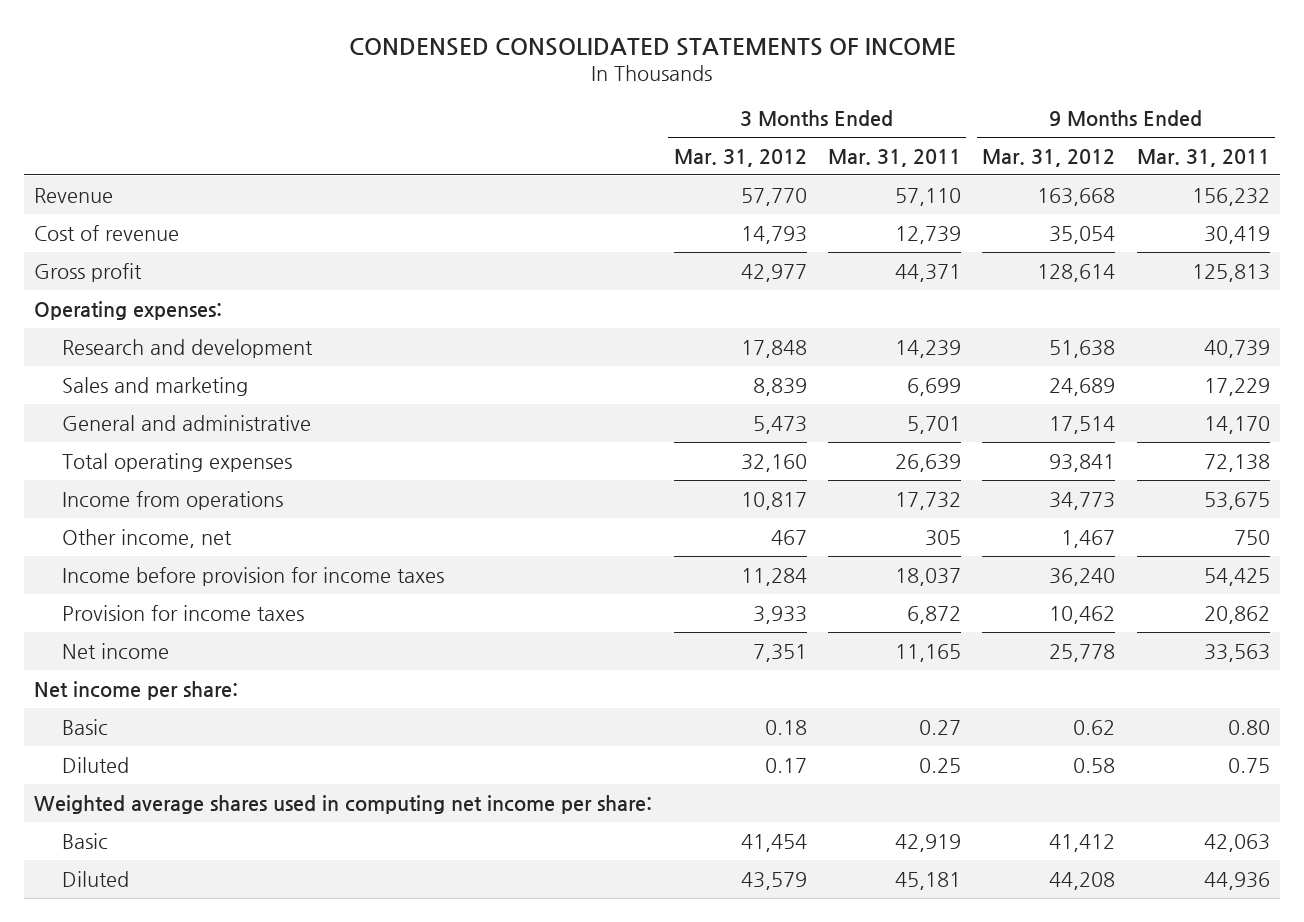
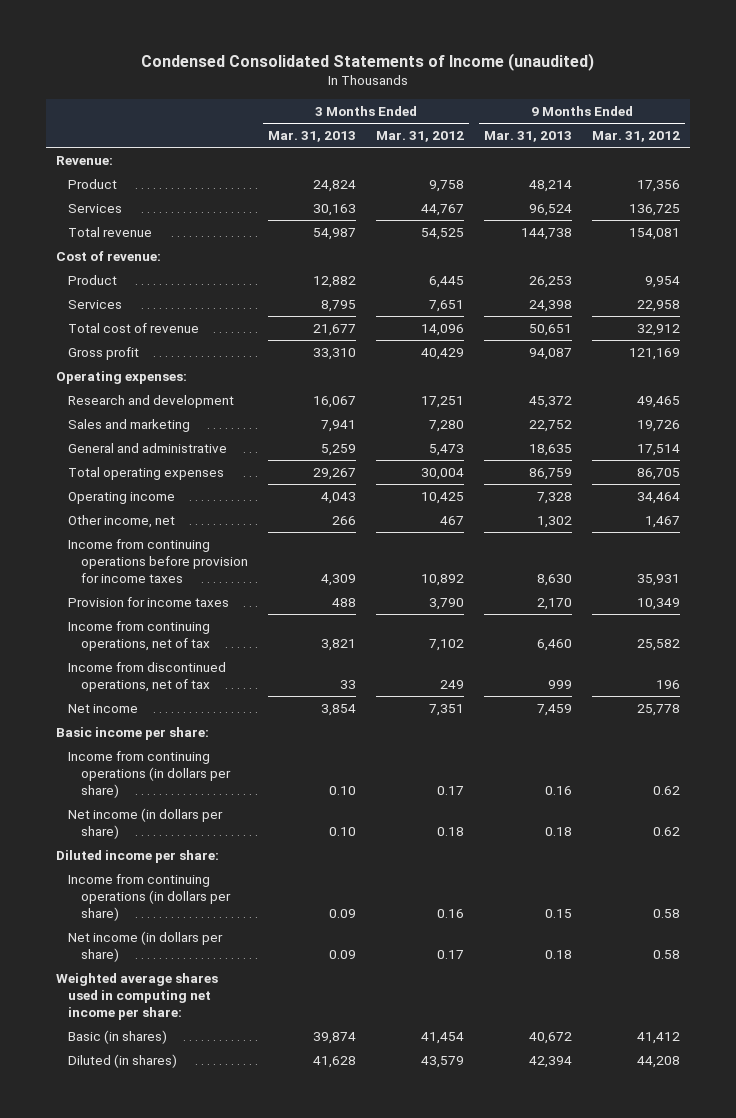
- CONDENSED CONSOLIDATED STATEMENTS OF INCOME
+ Condensed Consolidated Statements of Income (unaudited)
- | 3 Months Ended Mar. 31, 2012 | 3 Months Ended Mar. 31, 2011 | 9 Months Ended Mar. 31, 2012 | 9 Months Ended Mar. 31, 2011
+ | 3 Months Ended Mar. 31, 2013 | 3 Months Ended Mar. 31, 2012 | 9 Months Ended Mar. 31, 2013 | 9 Months Ended Mar. 31, 2012
- Revenue | 57,770 | 57,110 | 163,668 | 156,232
- Cost of revenue | 14,793 | 12,739 | 35,054 | 30,419
- Gross profit | 42,977 | 44,371 | 128,614 | 125,813
+ Revenue:
+ Product | 24,824 | 9,758 | 48,214 | 17,356
+ Services | 30,163 | 44,767 | 96,524 | 136,725
+ Total revenue | 54,987 | 54,525 | 144,738 | 154,081
+ Cost of revenue:
+ Product | 12,882 | 6,445 | 26,253 | 9,954
+ Services | 8,795 | 7,651 | 24,398 | 22,958
+ Total cost of revenue | 21,677 | 14,096 | 50,651 | 32,912
+ Gross profit | 33,310 | 40,429 | 94,087 | 121,169
- Research and development | 17,848 | 14,239 | 51,638 | 40,739
- Sales and marketing | 8,839 | 6,699 | 24,689 | 17,229
+ Research and development | 16,067 | 17,251 | 45,372 | 49,465
+ Sales and marketing | 7,941 | 7,280 | 22,752 | 19,726
- Total operating expenses | 32,160 | 26,639 | 93,841 | 72,138
- Income from operations | 10,817 | 17,732 | 34,773 | 53,675
+ Total operating expenses | 29,267 | 30,004 | 86,759 | 86,705
+ Operating income | 4,043 | 10,425 | 7,328 | 34,464
- Income before provision for income taxes | 11,284 | 18,037 | 36,240 | 54,425
- Provision for income taxes | 3,933 | 6,872 | 10,462 | 20,862
+ Income from continuing operations before provision for income taxes | 4,309 | 10,892 | 8,630 | 35,931
+ Provision for income taxes | 488 | 3,790 | 2,170 | 10,349
+ Income from continuing operations, net of tax | 3,821 | 7,102 | 6,460 | 25,582
+ Income from discontinued operations, net of tax | 33 | 249 | 999 | 196
- Net income per share:
- Basic | 0.18 | 0.27 | 0.62 | 0.80
- Diluted | 0.17 | 0.25 | 0.58 | 0.75
+ Basic income per share:
+ Income from continuing operations (in dollars per share) | 0.10 | 0.17 | 0.16 | 0.62
+ Net income (in dollars per share) | 0.10 | 0.18 | 0.18 | 0.62
+ Diluted income per share:
+ Income from continuing operations (in dollars per share) | 0.09 | 0.16 | 0.15 | 0.58
+ Net income (in dollars per share) | 0.09 | 0.17 | 0.18 | 0.58
- Basic | 41,454 | 42,919 | 41,412 | 42,063
- Diluted | 43,579 | 45,181 | 44,208 | 44,936
+ Basic (in shares) | 39,874 | 41,454 | 40,672 | 41,412
+ Diluted (in shares) | 41,628 | 43,579 | 42,394 | 44,208

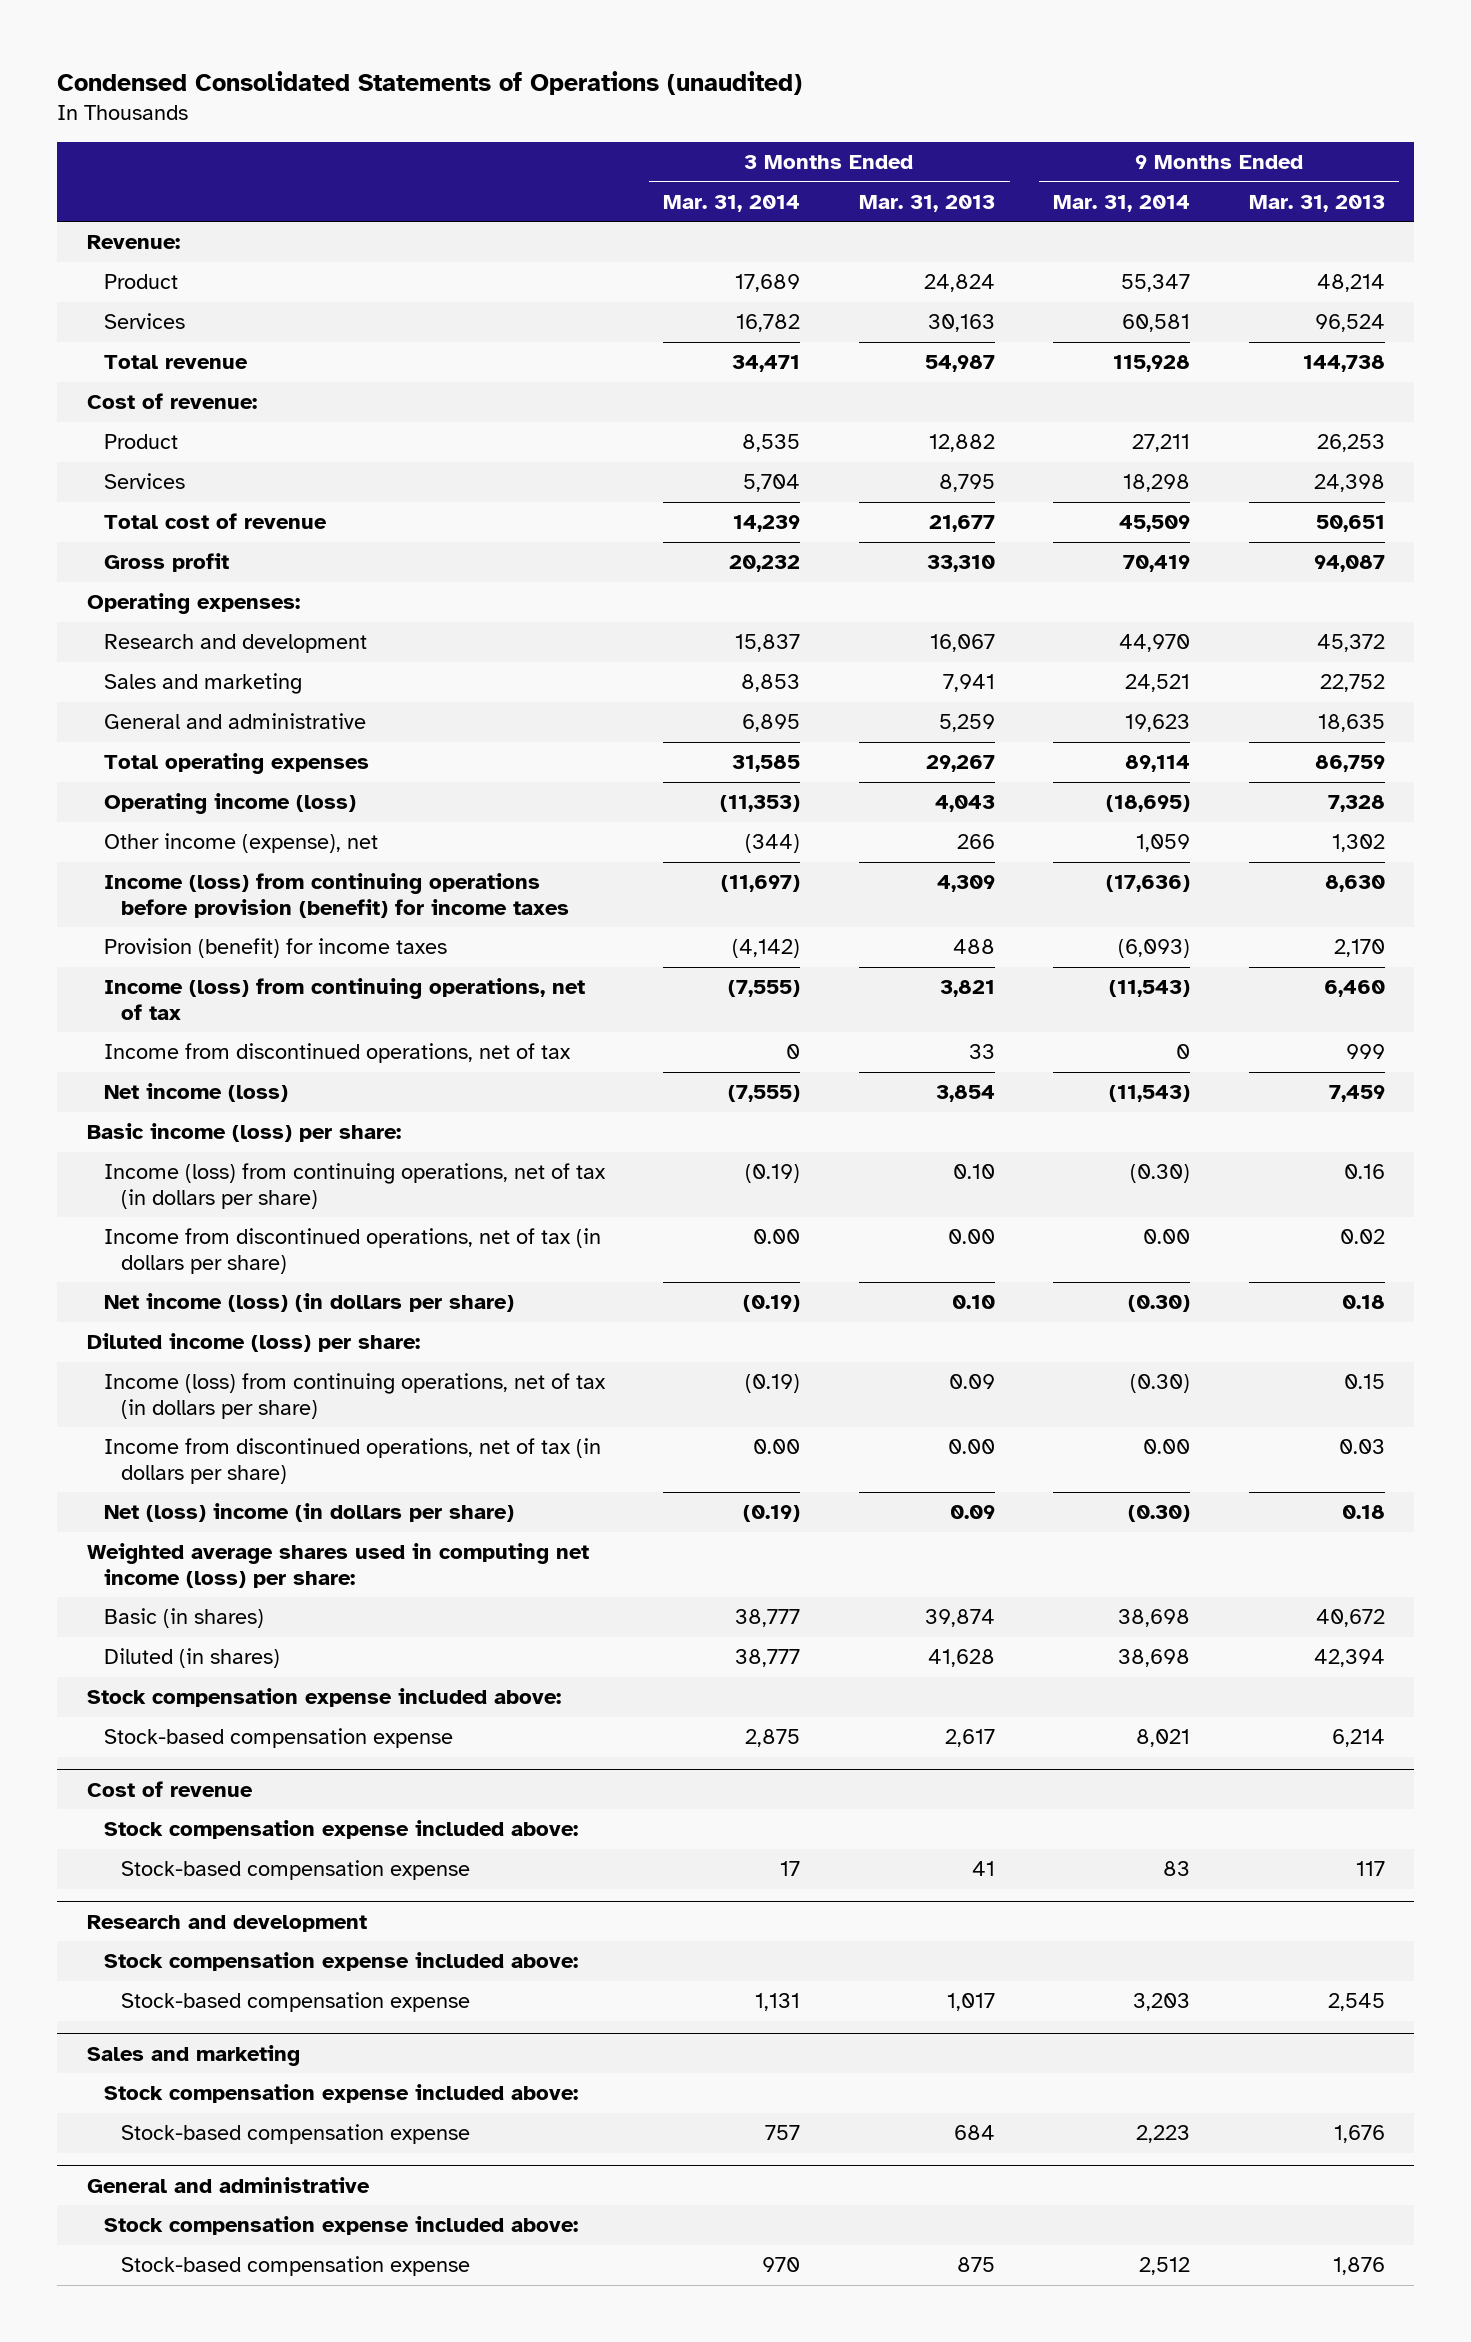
- Condensed Consolidated Statements of Income (unaudited)
+ Condensed Consolidated Statements of Operations (unaudited)
- | 3 Months Ended Mar. 31, 2013 | 3 Months Ended Mar. 31, 2012 | 9 Months Ended Mar. 31, 2013 | 9 Months Ended Mar. 31, 2012
+ | 3 Months Ended Mar. 31, 2014 | 3 Months Ended Mar. 31, 2013 | 9 Months Ended Mar. 31, 2014 | 9 Months Ended Mar. 31, 2013
- Operating income | 4,043 | 10,425 | 7,328 | 34,464
- Other income, net | 266 | 467 | 1,302 | 1,467
- Income from continuing operations before provision for income taxes | 4,309 | 10,892 | 8,630 | 35,931
- Provision for income taxes | 488 | 3,790 | 2,170 | 10,349
- Income from continuing operations, net of tax | 3,821 | 7,102 | 6,460 | 25,582
+ Operating income (loss) | (11,353) | 4,043 | (18,695) | 7,328
+ Other income (expense), net | (344) | 266 | 1,059 | 1,302
+ Income (loss) from continuing operations before provision (benefit) for income taxes | (11,697) | 4,309 | (17,636) | 8,630
+ Provision (benefit) for income taxes | (4,142) | 488 | (6,093) | 2,170
+ Income (loss) from continuing operations, net of tax | (7,555) | 3,821 | (11,543) | 6,460
- Net income | 3,854 | 7,351 | 7,459 | 25,778
- Basic income per share:
- Income from continuing operations (in dollars per share) | 0.10 | 0.17 | 0.16 | 0.62
- Net income (in dollars per share) | 0.10 | 0.18 | 0.18 | 0.62
- Diluted income per share:
- Income from continuing operations (in dollars per share) | 0.09 | 0.16 | 0.15 | 0.58
- Net income (in dollars per share) | 0.09 | 0.17 | 0.18 | 0.58
- Weighted average shares used in computing net income per share:
+ Net income (loss) | (7,555) | 3,854 | (11,543) | 7,459
+ Basic income (loss) per share:
+ Income (loss) from continuing operations, net of tax (in dollars per share) | (0.19) | 0.10 | (0.30) | 0.16
+ Income from discontinued operations, net of tax (in dollars per share) | 0.00 | 0.00 | 0.00 | 0.02
+ Net income (loss) (in dollars per share) | (0.19) | 0.10 | (0.30) | 0.18
+ Diluted income (loss) per share:
+ Income (loss) from continuing operations, net of tax (in dollars per share) | (0.19) | 0.09 | (0.30) | 0.15
+ Income from discontinued operations, net of tax (in dollars per share) | 0.00 | 0.00 | 0.00 | 0.03
+ Net (loss) income (in dollars per share) | (0.19) | 0.09 | (0.30) | 0.18
+ Weighted average shares used in computing net income (loss) per share:
+ Stock compensation expense included above:
+ Stock-based compensation expense | 2,875 | 2,617 | 8,021 | 6,214
+ Cost of revenue
+ Stock compensation expense included above:
+ Stock-based compensation expense | 17 | 41 | 83 | 117
+ Research and development
+ Stock compensation expense included above:
+ Stock-based compensation expense | 1,131 | 1,017 | 3,203 | 2,545
+ Sales and marketing
+ Stock compensation expense included above:
+ Stock-based compensation expense | 757 | 684 | 2,223 | 1,676
+ General and administrative
+ Stock compensation expense included above:
+ Stock-based compensation expense | 970 | 875 | 2,512 | 1,876

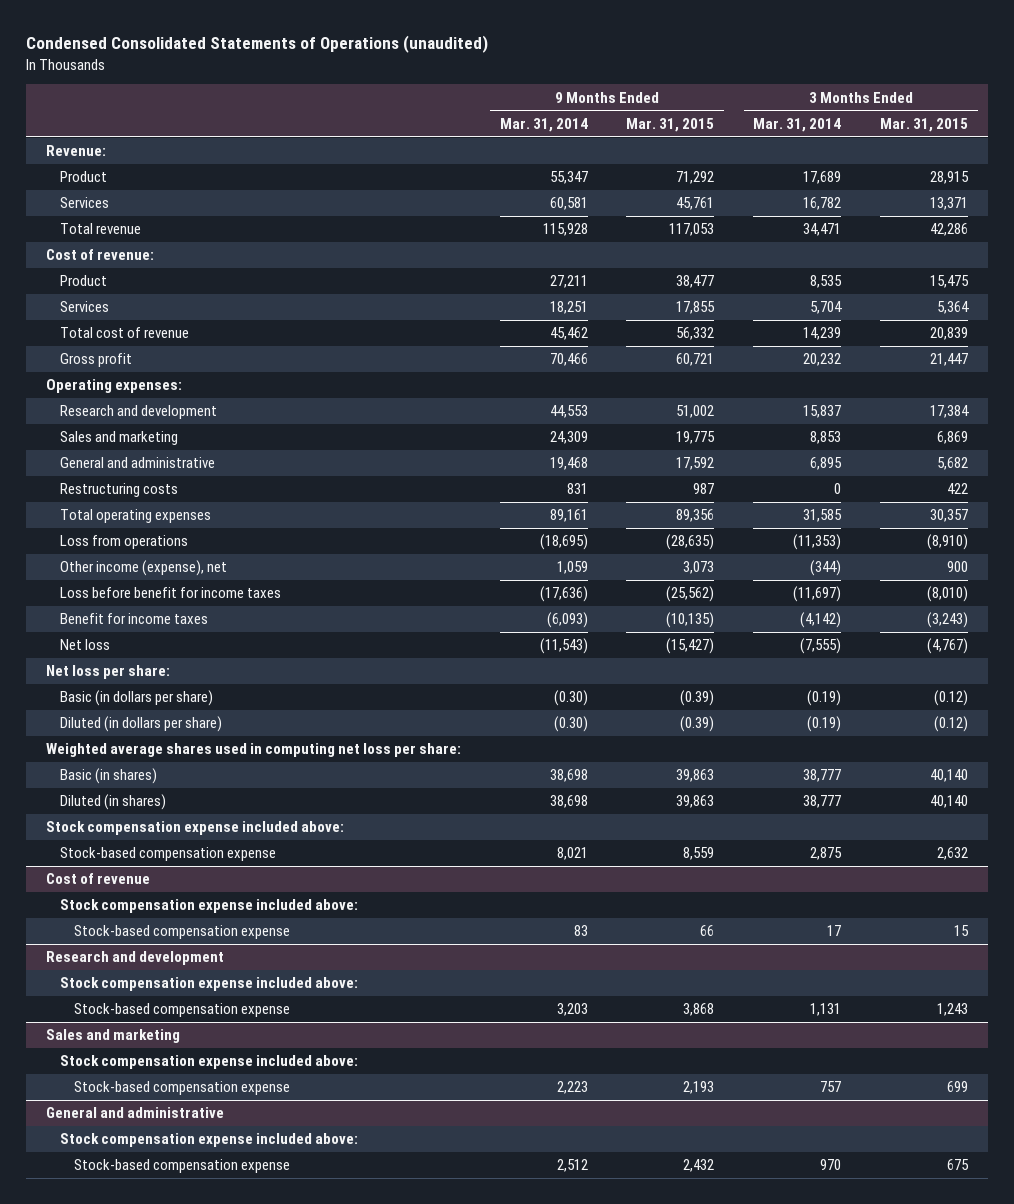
- | 3 Months Ended Mar. 31, 2014 | 3 Months Ended Mar. 31, 2013 | 9 Months Ended Mar. 31, 2014 | 9 Months Ended Mar. 31, 2013
+ | 9 Months Ended Mar. 31, 2014 | 9 Months Ended Mar. 31, 2015 | 3 Months Ended Mar. 31, 2014 | 3 Months Ended Mar. 31, 2015
- Services | 5,704 | 8,795 | 18,298 | 24,398
- Total cost of revenue | 14,239 | 21,677 | 45,509 | 50,651
- Gross profit | 20,232 | 33,310 | 70,419 | 94,087
+ Services | 18,251 | 17,855 | 5,704 | 5,364
+ Total cost of revenue | 45,462 | 56,332 | 14,239 | 20,839
+ Gross profit | 70,466 | 60,721 | 20,232 | 21,447
- Research and development | 15,837 | 16,067 | 44,970 | 45,372
- Sales and marketing | 8,853 | 7,941 | 24,521 | 22,752
- General and administrative | 6,895 | 5,259 | 19,623 | 18,635
- Total operating expenses | 31,585 | 29,267 | 89,114 | 86,759
- Operating income (loss) | (11,353) | 4,043 | (18,695) | 7,328
+ Research and development | 44,553 | 51,002 | 15,837 | 17,384
+ Sales and marketing | 24,309 | 19,775 | 8,853 | 6,869
+ General and administrative | 19,468 | 17,592 | 6,895 | 5,682
+ Restructuring costs | 831 | 987 | 0 | 422
+ Total operating expenses | 89,161 | 89,356 | 31,585 | 30,357
+ Loss from operations | (18,695) | (28,635) | (11,353) | (8,910)
- Income (loss) from continuing operations before provision (benefit) for income taxes | (11,697) | 4,309 | (17,636) | 8,630
- Provision (benefit) for income taxes | (4,142) | 488 | (6,093) | 2,170
- Income (loss) from continuing operations, net of tax | (7,555) | 3,821 | (11,543) | 6,460
- Income from discontinued operations, net of tax | 0 | 33 | 0 | 999
- Net income (loss) | (7,555) | 3,854 | (11,543) | 7,459
- Basic income (loss) per share:
- Income (loss) from continuing operations, net of tax (in dollars per share) | (0.19) | 0.10 | (0.30) | 0.16
- Income from discontinued operations, net of tax (in dollars per share) | 0.00 | 0.00 | 0.00 | 0.02
- Net income (loss) (in dollars per share) | (0.19) | 0.10 | (0.30) | 0.18
- Diluted income (loss) per share:
- Income (loss) from continuing operations, net of tax (in dollars per share) | (0.19) | 0.09 | (0.30) | 0.15
- Income from discontinued operations, net of tax (in dollars per share) | 0.00 | 0.00 | 0.00 | 0.03
- Net (loss) income (in dollars per share) | (0.19) | 0.09 | (0.30) | 0.18
- Weighted average shares used in computing net income (loss) per share:
+ Loss before benefit for income taxes | (17,636) | (25,562) | (11,697) | (8,010)
+ Benefit for income taxes | (6,093) | (10,135) | (4,142) | (3,243)
+ Net loss | (11,543) | (15,427) | (7,555) | (4,767)
+ Net loss per share:
+ Basic (in dollars per share) | (0.30) | (0.39) | (0.19) | (0.12)
+ Diluted (in dollars per share) | (0.30) | (0.39) | (0.19) | (0.12)
+ Weighted average shares used in computing net loss per share:

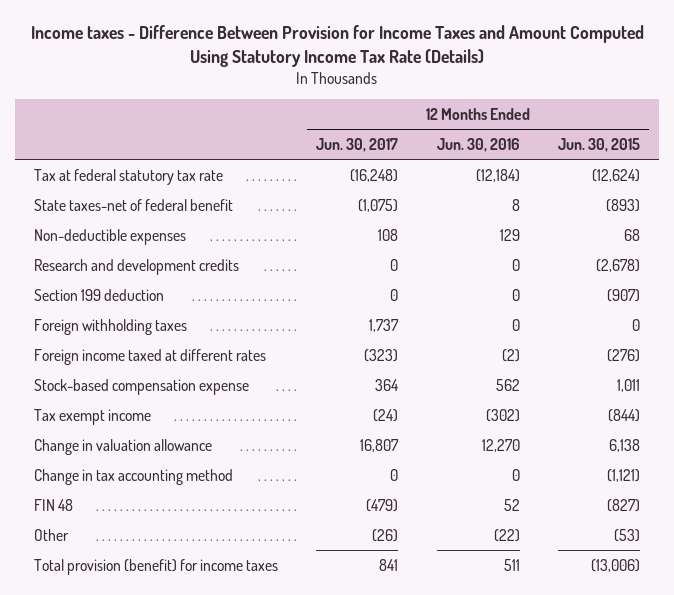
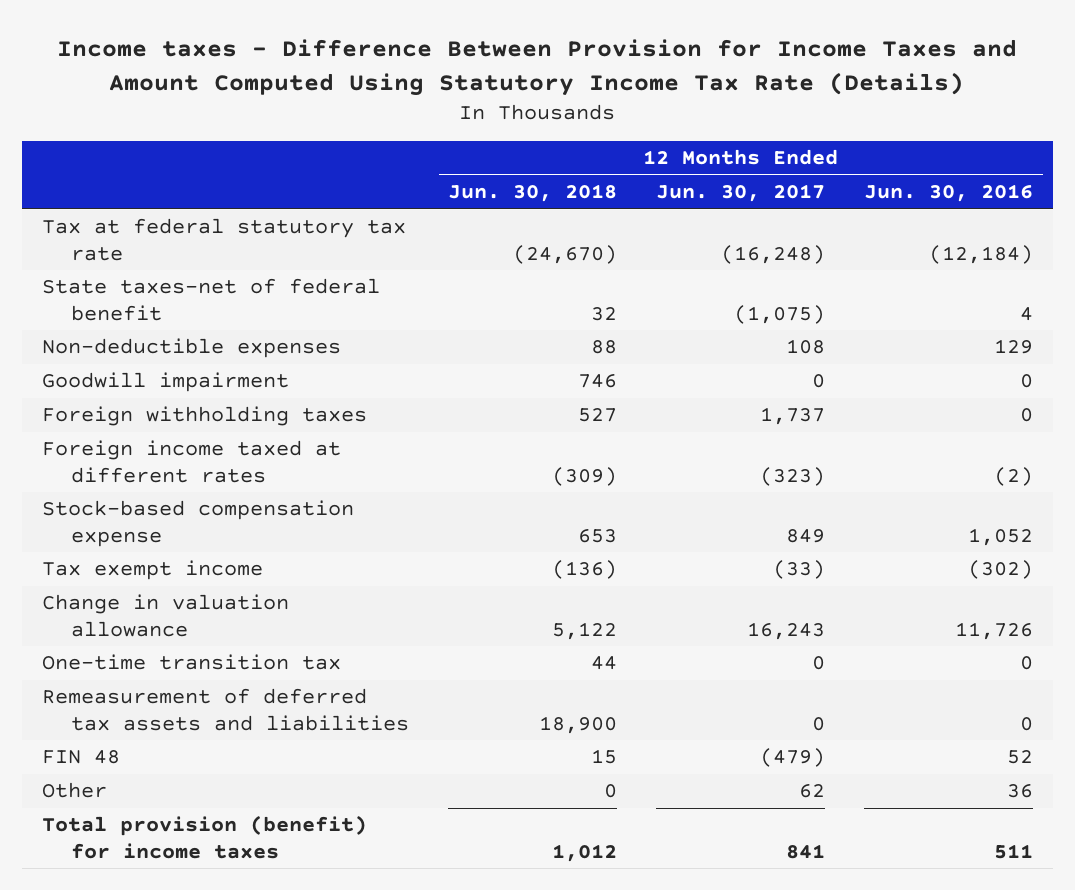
- | 12 Months Ended Jun. 30, 2017 | 12 Months Ended Jun. 30, 2016 | 12 Months Ended Jun. 30, 2015
+ | 12 Months Ended Jun. 30, 2018 | 12 Months Ended Jun. 30, 2017 | 12 Months Ended Jun. 30, 2016
- State taxes-net of federal benefit | (1,075) | 8 | (893)
+ State taxes-net of federal benefit | 32 | (1,075) | 4
- Research and development credits | 0 | 0 | (2,678)
- Section 199 deduction | 0 | 0 | (907)
+ Goodwill impairment | 746 | 0 | 0
- Stock-based compensation expense | 364 | 562 | 1,011
- Tax exempt income | (24) | (302) | (844)
- Change in valuation allowance | 16,807 | 12,270 | 6,138
- Change in tax accounting method | 0 | 0 | (1,121)
+ Stock-based compensation expense | 653 | 849 | 1,052
+ Tax exempt income | (136) | (33) | (302)
+ Change in valuation allowance | 5,122 | 16,243 | 11,726
+ One-time transition tax | 44 | 0 | 0
+ Remeasurement of deferred tax assets and liabilities | 18,900 | 0 | 0
- Other | (26) | (22) | (53)
+ Other | 0 | 62 | 36

